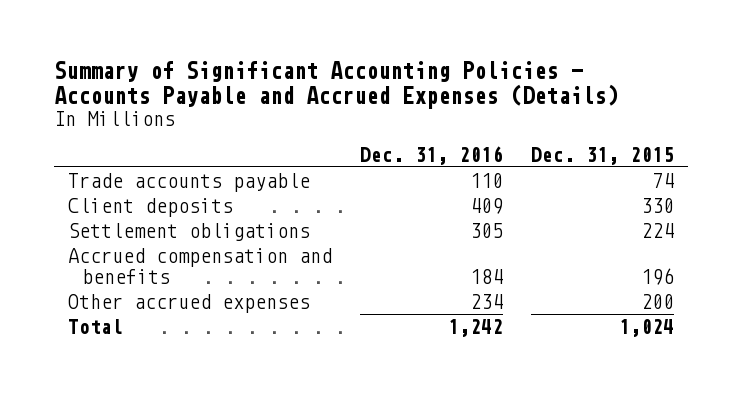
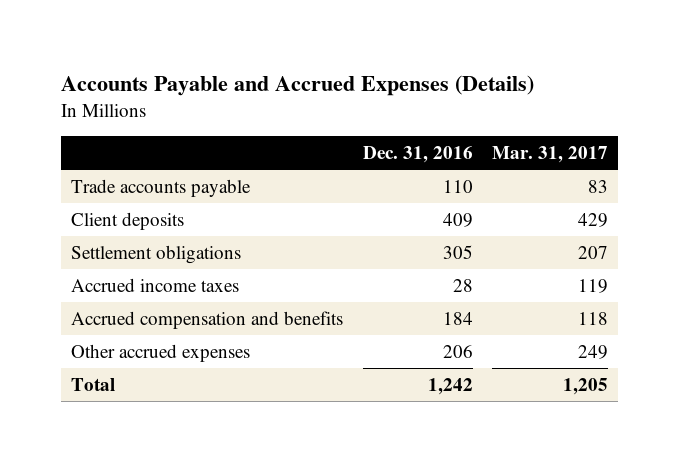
- Summary of Significant Accounting Policies - Accounts Payable and Accrued Expenses (Details)
+ Accounts Payable and Accrued Expenses (Details)
- | Dec. 31, 2016 | Dec. 31, 2015
+ | Dec. 31, 2016 | Mar. 31, 2017
+ Accrued income taxes | 28 | 119
- Other accrued expenses | 234 | 200
+ Other accrued expenses | 206 | 249

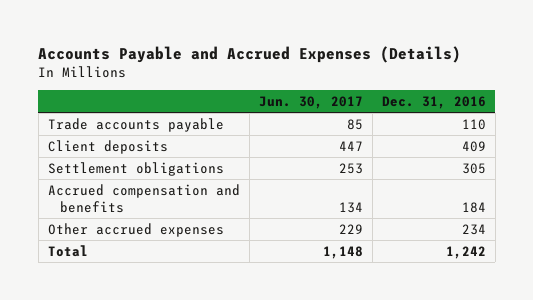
- | Dec. 31, 2016 | Mar. 31, 2017
+ | Jun. 30, 2017 | Dec. 31, 2016
- Accrued income taxes | 28 | 119
- Other accrued expenses | 206 | 249
+ Other accrued expenses | 229 | 234

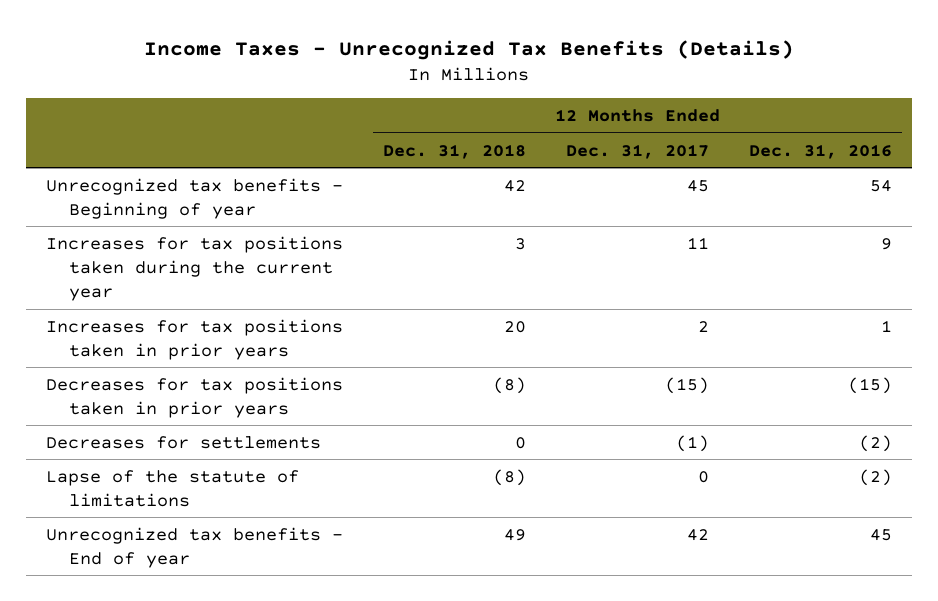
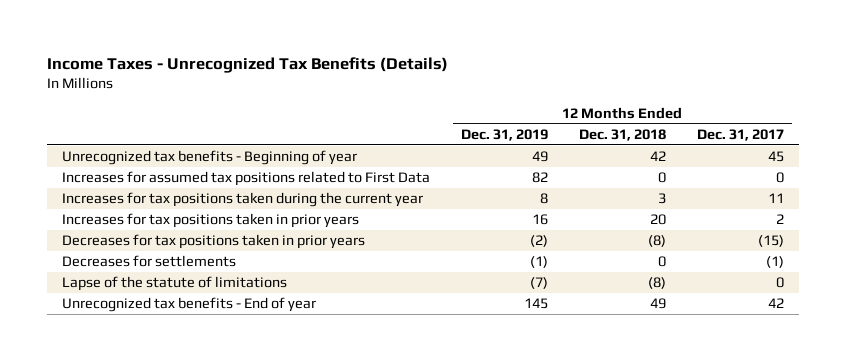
- | 12 Months Ended Dec. 31, 2018 | 12 Months Ended Dec. 31, 2017 | 12 Months Ended Dec. 31, 2016
+ | 12 Months Ended Dec. 31, 2019 | 12 Months Ended Dec. 31, 2018 | 12 Months Ended Dec. 31, 2017
+ Increases for assumed tax positions related to First Data | 82 | 0 | 0

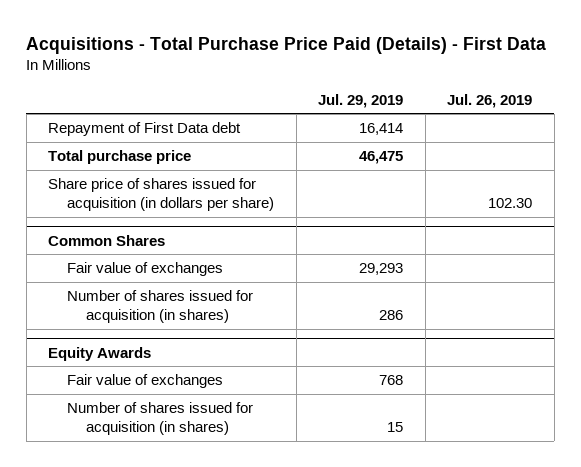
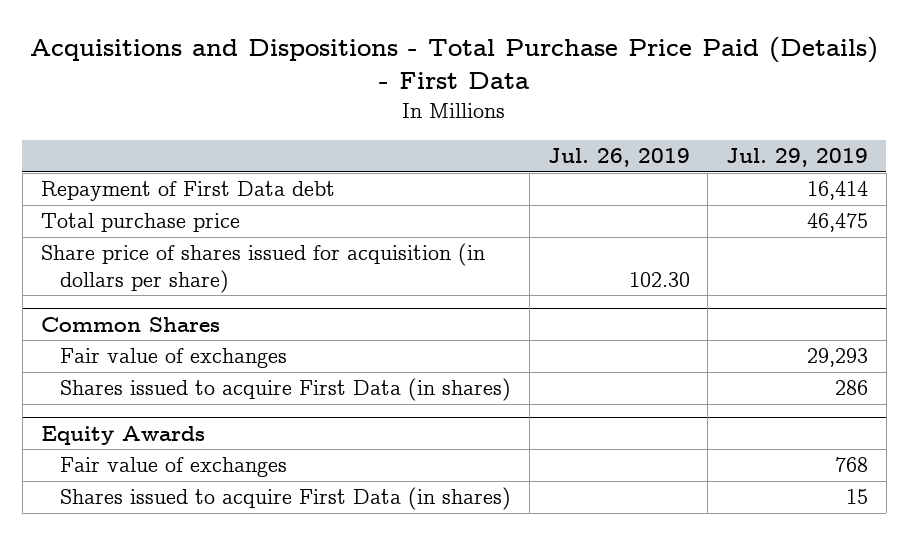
- Acquisitions - Total Purchase Price Paid (Details) - First Data
+ Acquisitions and Dispositions - Total Purchase Price Paid (Details) - First Data
- | Jul. 29, 2019 | Jul. 26, 2019
+ | Jul. 26, 2019 | Jul. 29, 2019
@ Common Shares
- Number of shares issued for acquisition (in shares) | 286 |
+ Shares issued to acquire First Data (in shares) | | 286
@ Equity Awards
- Number of shares issued for acquisition (in shares) | 15 |
+ Shares issued to acquire First Data (in shares) | | 15

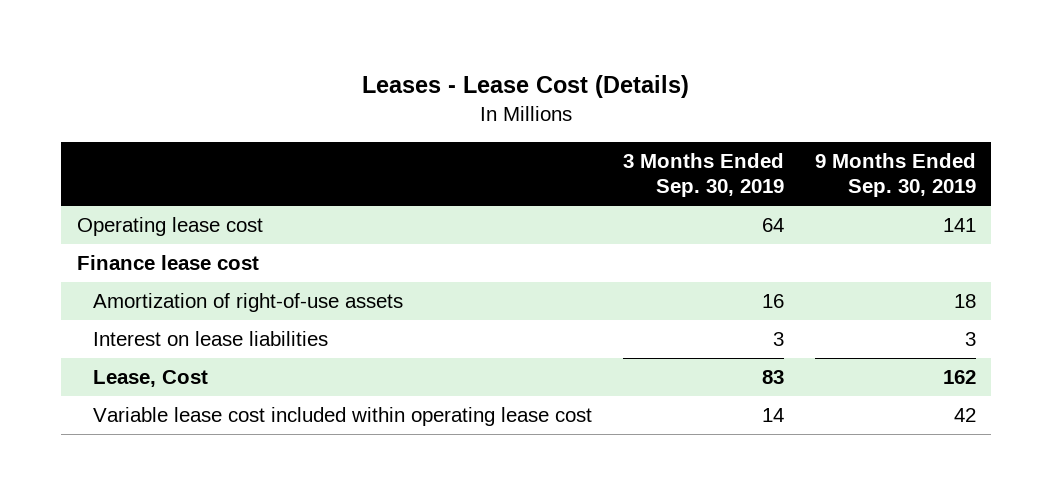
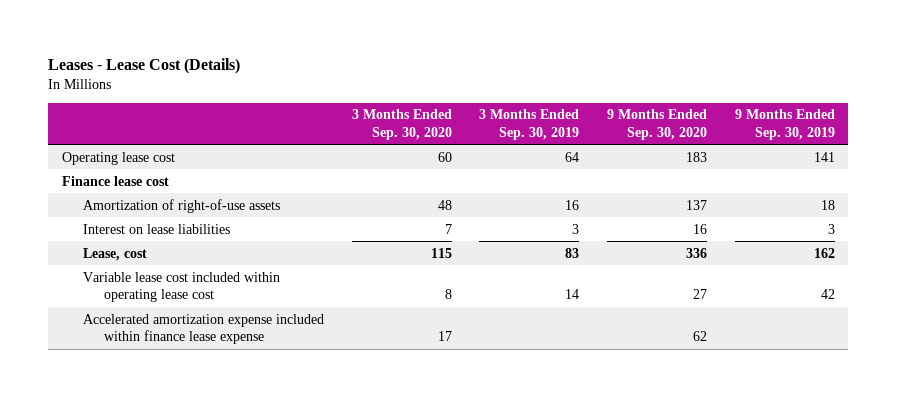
- | 3 Months Ended Sep. 30, 2019 | 9 Months Ended Sep. 30, 2019
+ | 3 Months Ended Sep. 30, 2020 | 3 Months Ended Sep. 30, 2019 | 9 Months Ended Sep. 30, 2020 | 9 Months Ended Sep. 30, 2019
- Lease, Cost | 83 | 162
+ Lease, cost | 115 | 83 | 336 | 162
+ Accelerated amortization expense included within finance lease expense | 17 | | 62 |

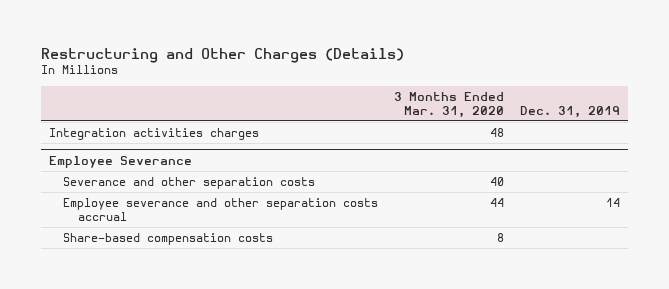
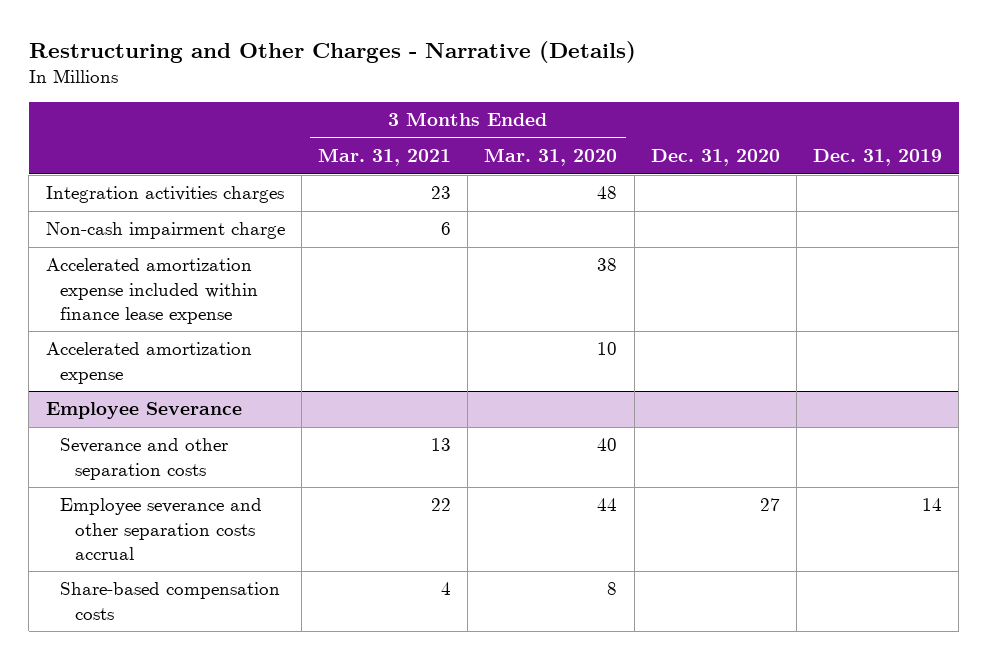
- Restructuring and Other Charges (Details)
+ Restructuring and Other Charges - Narrative (Details)
- | 3 Months Ended Mar. 31, 2020 | Dec. 31, 2019
+ | 3 Months Ended Mar. 31, 2021 | 3 Months Ended Mar. 31, 2020 | Dec. 31, 2020 | Dec. 31, 2019
+ Non-cash impairment charge | 6 | | |
+ Accelerated amortization expense included within finance lease expense | | 38 | |
+ Accelerated amortization expense | | 10 | |

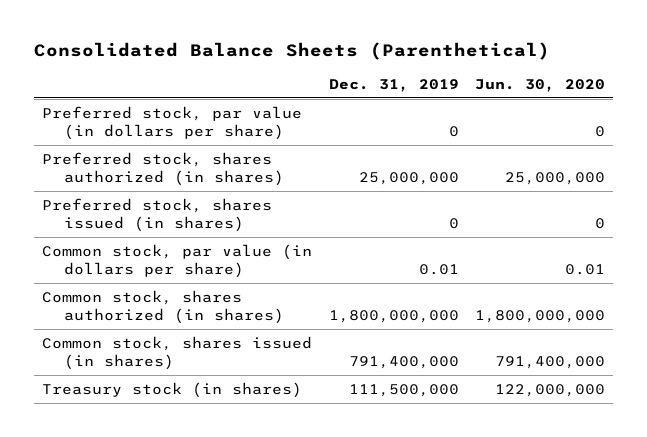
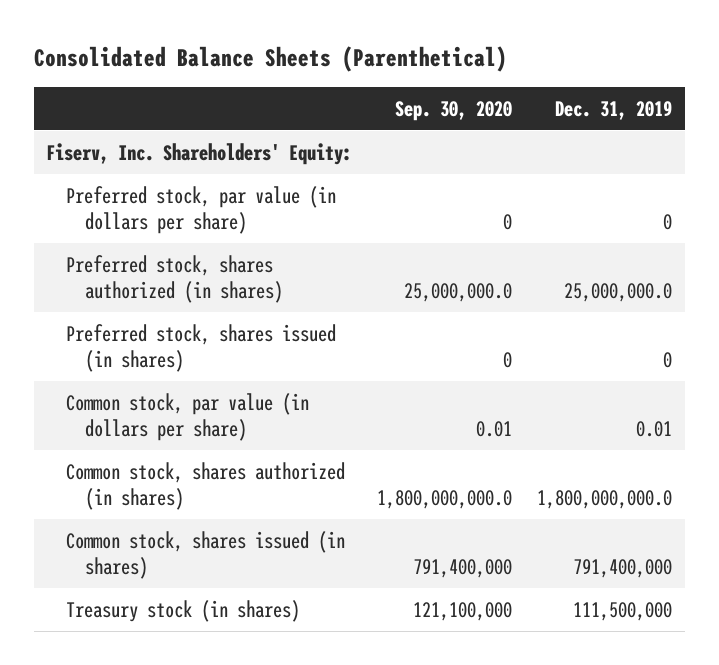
- | Dec. 31, 2019 | Jun. 30, 2020
+ | Sep. 30, 2020 | Dec. 31, 2019
+ Fiserv, Inc. Shareholders' Equity:
- Preferred stock, shares authorized (in shares) | 25,000,000 | 25,000,000
+ Preferred stock, shares authorized (in shares) | 25,000,000.0 | 25,000,000.0
- Common stock, shares authorized (in shares) | 1,800,000,000 | 1,800,000,000
+ Common stock, shares authorized (in shares) | 1,800,000,000.0 | 1,800,000,000.0

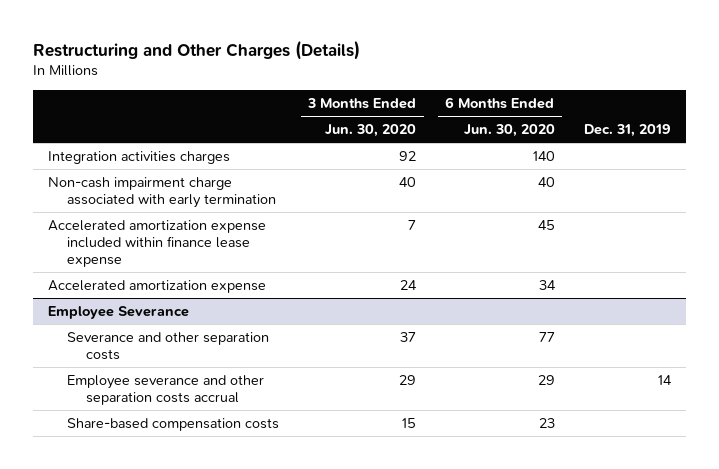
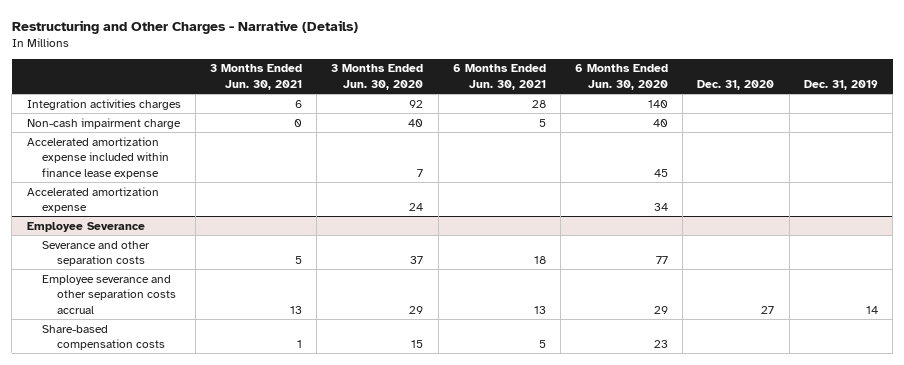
- Restructuring and Other Charges (Details)
+ Restructuring and Other Charges - Narrative (Details)
- | 3 Months Ended Jun. 30, 2020 | 6 Months Ended Jun. 30, 2020 | Dec. 31, 2019
+ | 3 Months Ended Jun. 30, 2021 | 3 Months Ended Jun. 30, 2020 | 6 Months Ended Jun. 30, 2021 | 6 Months Ended Jun. 30, 2020 | Dec. 31, 2020 | Dec. 31, 2019
- Non-cash impairment charge associated with early termination | 40 | 40 |
+ Non-cash impairment charge | 0 | 40 | 5 | 40 | |

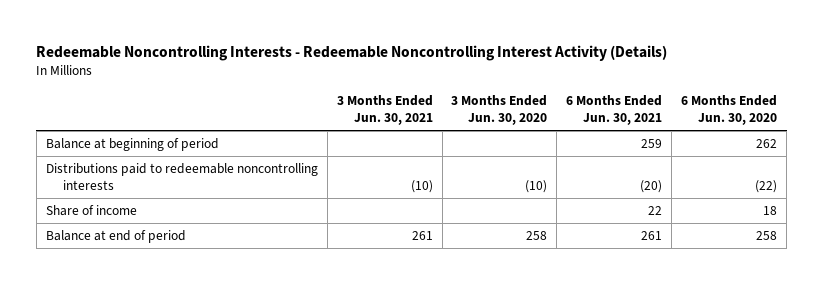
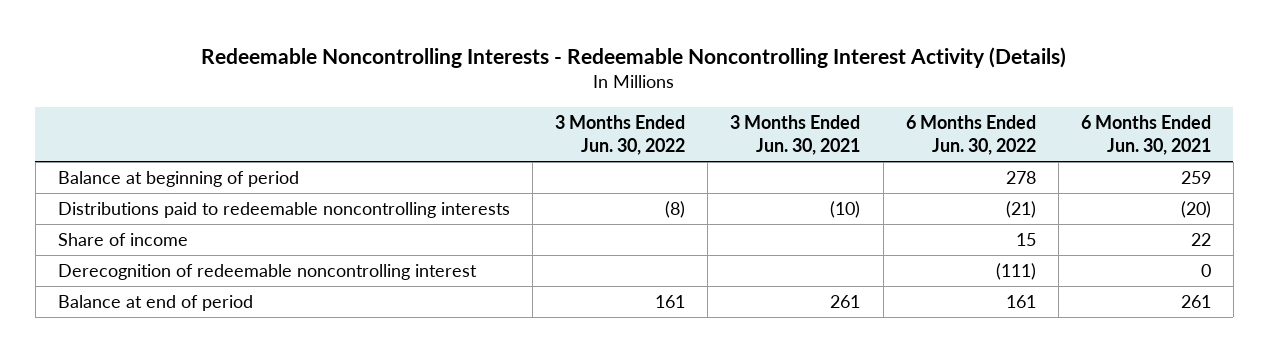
- | 3 Months Ended Jun. 30, 2021 | 3 Months Ended Jun. 30, 2020 | 6 Months Ended Jun. 30, 2021 | 6 Months Ended Jun. 30, 2020
+ | 3 Months Ended Jun. 30, 2022 | 3 Months Ended Jun. 30, 2021 | 6 Months Ended Jun. 30, 2022 | 6 Months Ended Jun. 30, 2021
+ Derecognition of redeemable noncontrolling interest | | | (111) | 0

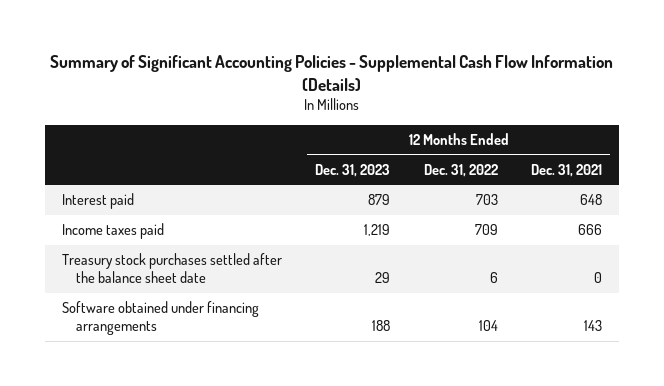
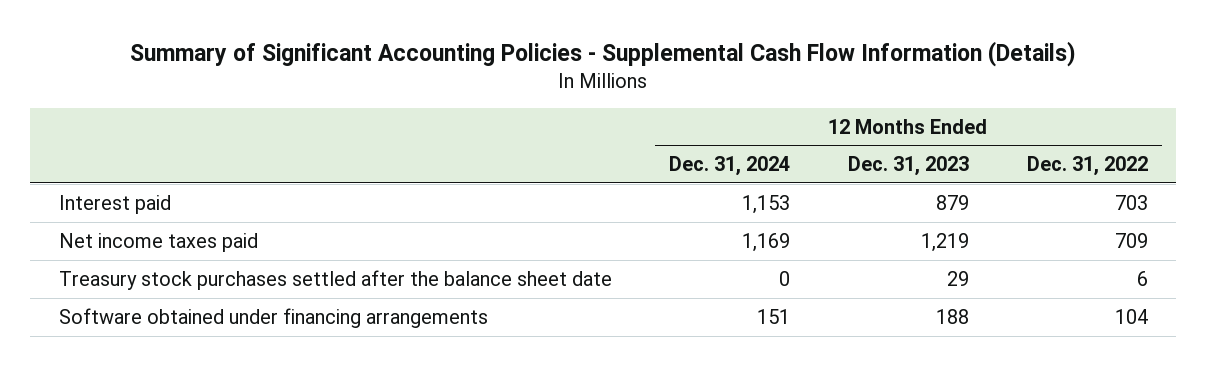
- | 12 Months Ended Dec. 31, 2023 | 12 Months Ended Dec. 31, 2022 | 12 Months Ended Dec. 31, 2021
+ | 12 Months Ended Dec. 31, 2024 | 12 Months Ended Dec. 31, 2023 | 12 Months Ended Dec. 31, 2022
- Income taxes paid | 1,219 | 709 | 666
+ Net income taxes paid | 1,169 | 1,219 | 709

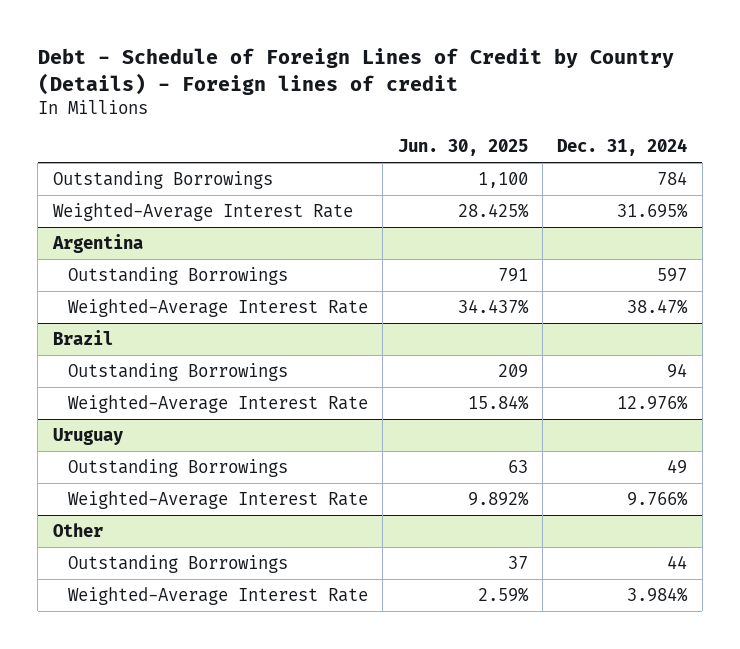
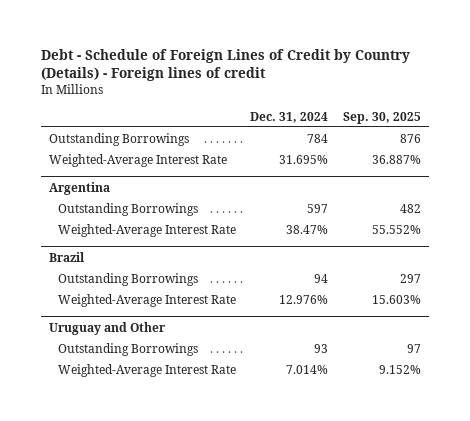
- | Jun. 30, 2025 | Dec. 31, 2024
+ | Dec. 31, 2024 | Sep. 30, 2025
- Uruguay
- Outstanding Borrowings | 63 | 49
- Weighted-Average Interest Rate | 9.892% | 9.766%
- Other
- Outstanding Borrowings | 37 | 44
- Weighted-Average Interest Rate | 2.59% | 3.984%
+ Uruguay and Other
+ Outstanding Borrowings | 93 | 97
+ Weighted-Average Interest Rate | 7.014% | 9.152%

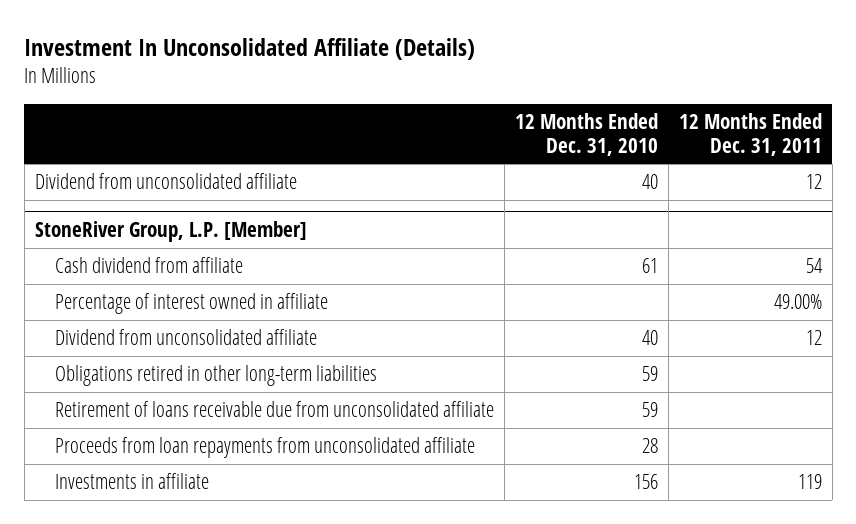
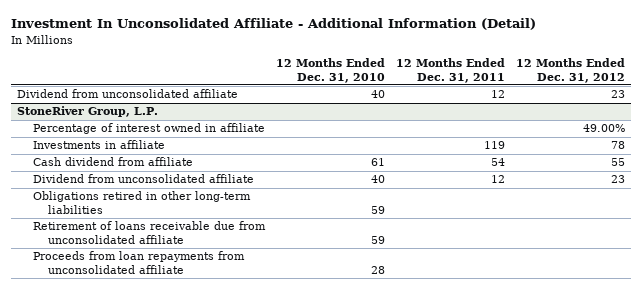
- Investment In Unconsolidated Affiliate (Details)
+ Investment In Unconsolidated Affiliate - Additional Information (Detail)
- | 12 Months Ended Dec. 31, 2010 | 12 Months Ended Dec. 31, 2011
+ | 12 Months Ended Dec. 31, 2010 | 12 Months Ended Dec. 31, 2011 | 12 Months Ended Dec. 31, 2012
- StoneRiver Group, L.P. [Member]
+ StoneRiver Group, L.P.
+ Percentage of interest owned in affiliate | | | 49.00%
+ Investments in affiliate | | 119 | 78
- Percentage of interest owned in affiliate | | 49.00%
- Investments in affiliate | 156 | 119

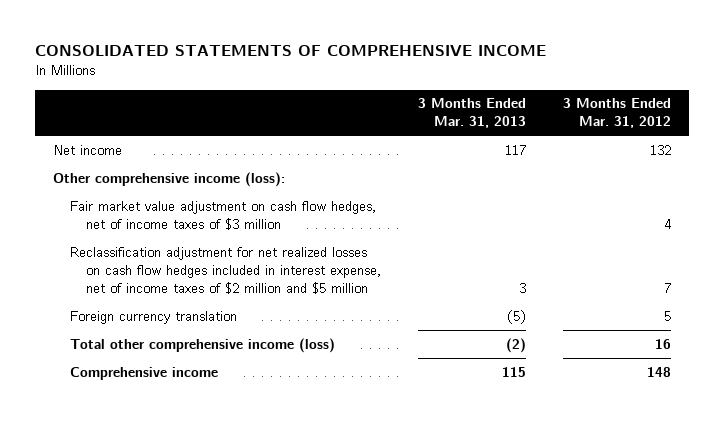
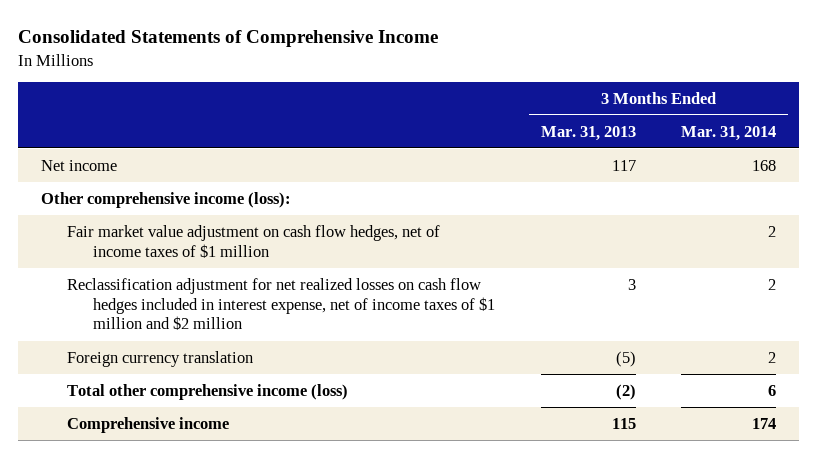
- CONSOLIDATED STATEMENTS OF COMPREHENSIVE INCOME
+ Consolidated Statements of Comprehensive Income
- | 3 Months Ended Mar. 31, 2013 | 3 Months Ended Mar. 31, 2012
+ | 3 Months Ended Mar. 31, 2013 | 3 Months Ended Mar. 31, 2014
- Fair market value adjustment on cash flow hedges, net of income taxes of $3 million | | 4
- Reclassification adjustment for net realized losses on cash flow hedges included in interest expense, net of income taxes of $2 million and $5 million | 3 | 7
+ Fair market value adjustment on cash flow hedges, net of income taxes of $1 million | | 2
+ Reclassification adjustment for net realized losses on cash flow hedges included in interest expense, net of income taxes of $1 million and $2 million | 3 | 2

